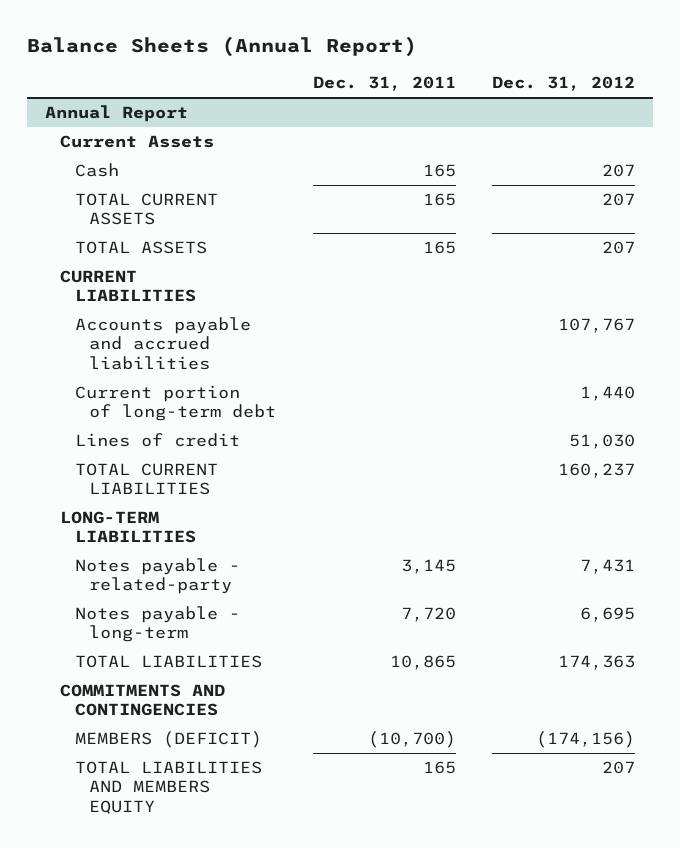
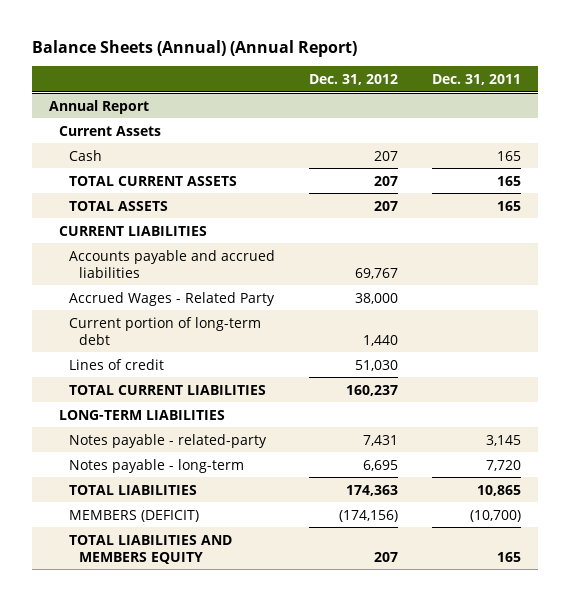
- Balance Sheets (Annual Report)
+ Balance Sheets (Annual) (Annual Report)
- | Dec. 31, 2011 | Dec. 31, 2012
+ | Dec. 31, 2012 | Dec. 31, 2011
@ Annual Report
- Accounts payable and accrued liabilities | | 107,767
+ Accounts payable and accrued liabilities | 69,767 |
+ Accrued Wages - Related Party | 38,000 |
- COMMITMENTS AND CONTINGENCIES

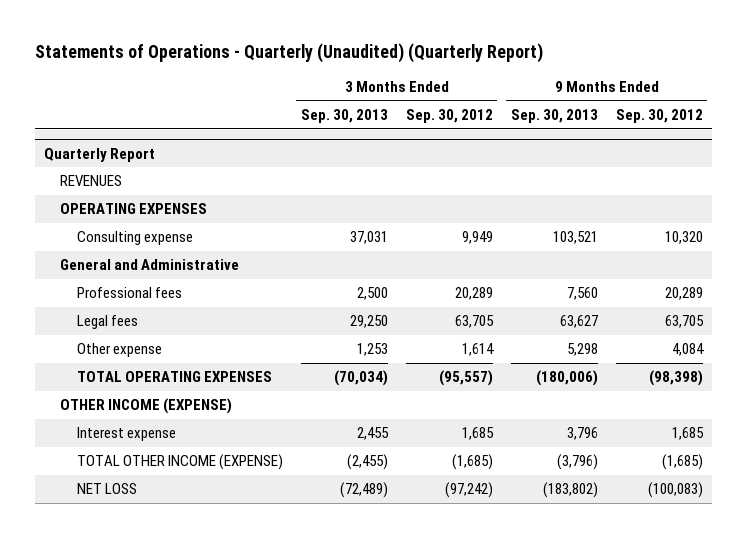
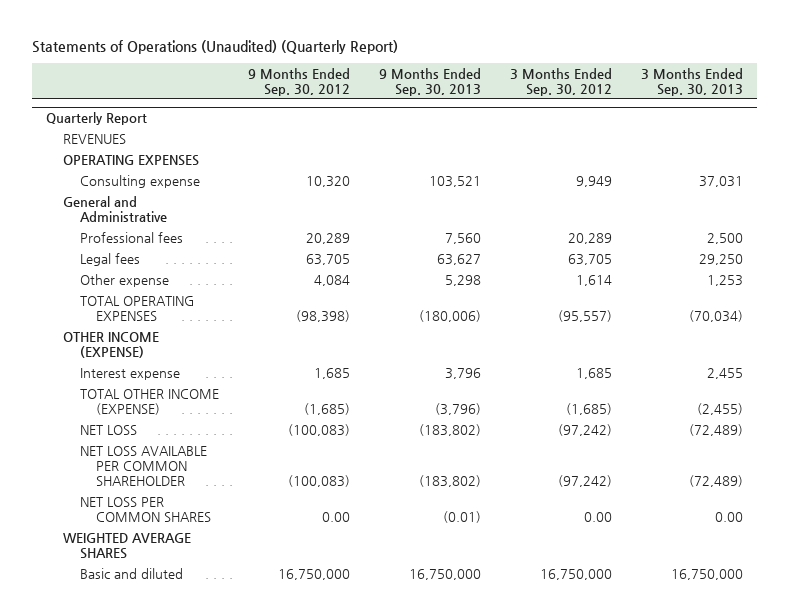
- Statements of Operations - Quarterly (Unaudited) (Quarterly Report)
+ Statements of Operations (Unaudited) (Quarterly Report)
- | 3 Months Ended Sep. 30, 2013 | 3 Months Ended Sep. 30, 2012 | 9 Months Ended Sep. 30, 2013 | 9 Months Ended Sep. 30, 2012
+ | 9 Months Ended Sep. 30, 2012 | 9 Months Ended Sep. 30, 2013 | 3 Months Ended Sep. 30, 2012 | 3 Months Ended Sep. 30, 2013
@ Quarterly Report
+ NET LOSS AVAILABLE PER COMMON SHAREHOLDER | (100,083) | (183,802) | (97,242) | (72,489)
+ NET LOSS PER COMMON SHARES | 0.00 | (0.01) | 0.00 | 0.00
+ WEIGHTED AVERAGE SHARES
+ Basic and diluted | 16,750,000 | 16,750,000 | 16,750,000 | 16,750,000

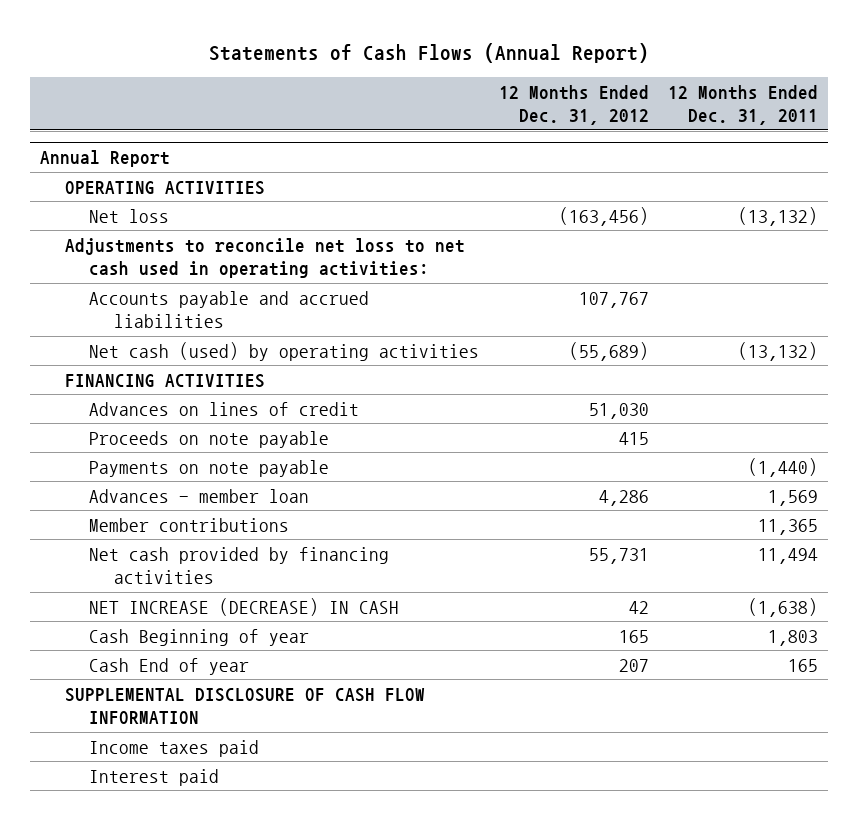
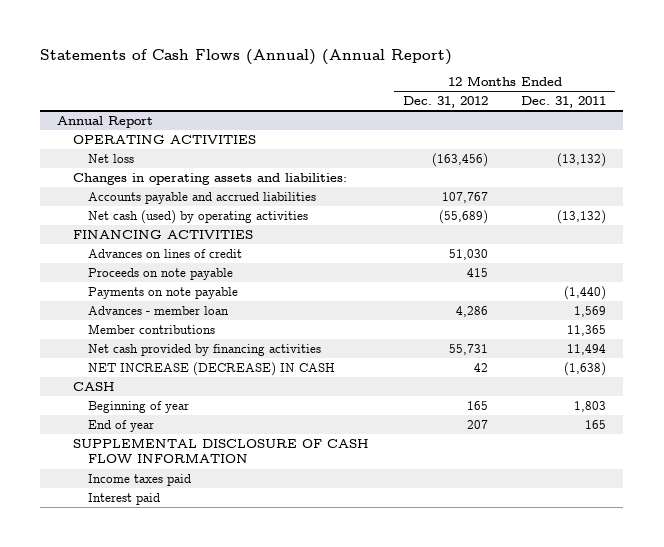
- Statements of Cash Flows (Annual Report)
+ Statements of Cash Flows (Annual) (Annual Report)
@ Annual Report
- Adjustments to reconcile net loss to net cash used in operating activities:
+ Changes in operating assets and liabilities:
- Cash Beginning of year | 165 | 1,803
- Cash End of year | 207 | 165
+ CASH
+ Beginning of year | 165 | 1,803
+ End of year | 207 | 165

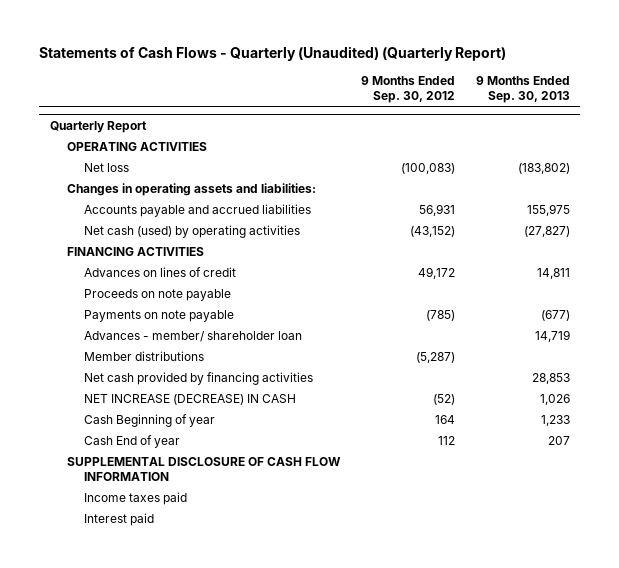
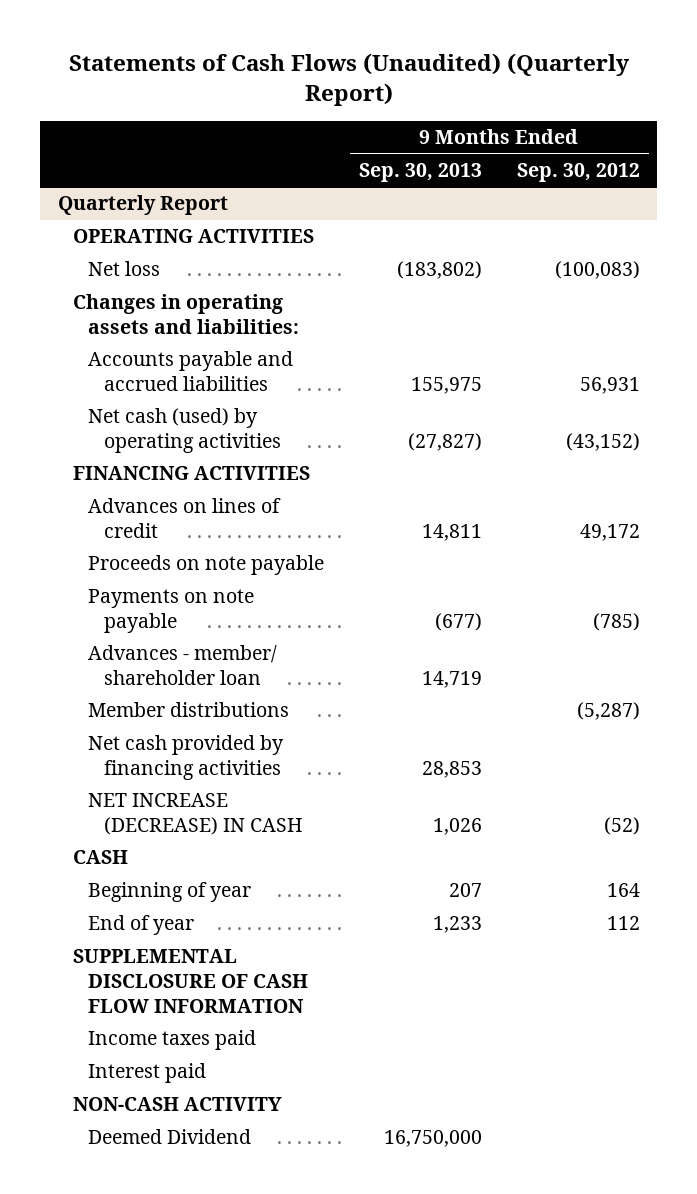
- Statements of Cash Flows - Quarterly (Unaudited) (Quarterly Report)
+ Statements of Cash Flows (Unaudited) (Quarterly Report)
- | 9 Months Ended Sep. 30, 2012 | 9 Months Ended Sep. 30, 2013
+ | 9 Months Ended Sep. 30, 2013 | 9 Months Ended Sep. 30, 2012
@ Quarterly Report
- Cash Beginning of year | 164 | 1,233
- Cash End of year | 112 | 207
+ CASH
+ Beginning of year | 207 | 164
+ End of year | 1,233 | 112
+ NON-CASH ACTIVITY
+ Deemed Dividend | 16,750,000 |

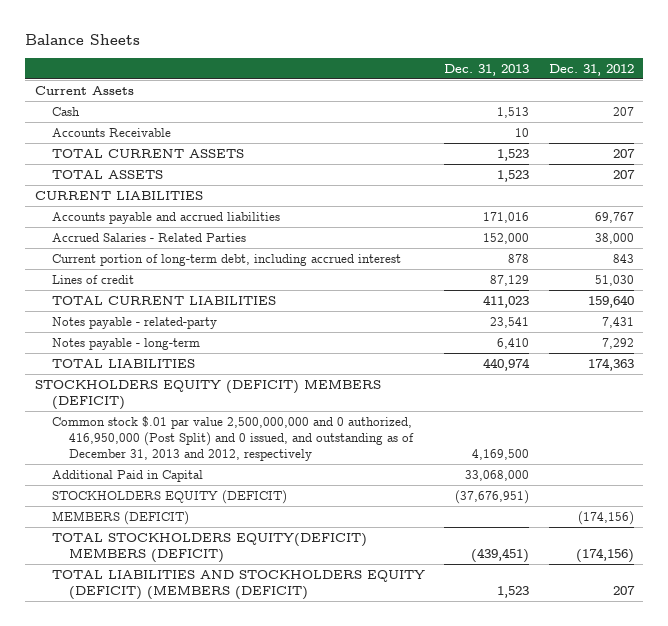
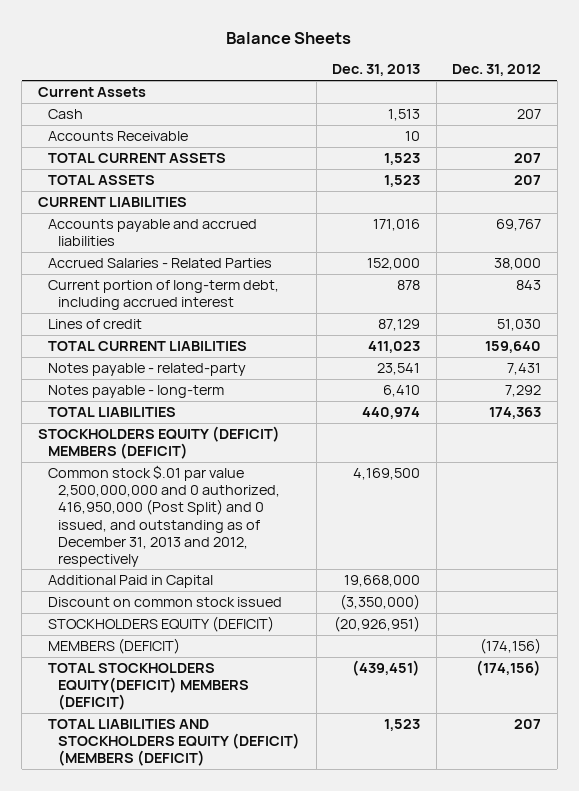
- Additional Paid in Capital | 33,068,000 |
- STOCKHOLDERS EQUITY (DEFICIT) | (37,676,951) |
+ Additional Paid in Capital | 19,668,000 |
+ Discount on common stock issued | (3,350,000) |
+ STOCKHOLDERS EQUITY (DEFICIT) | (20,926,951) |

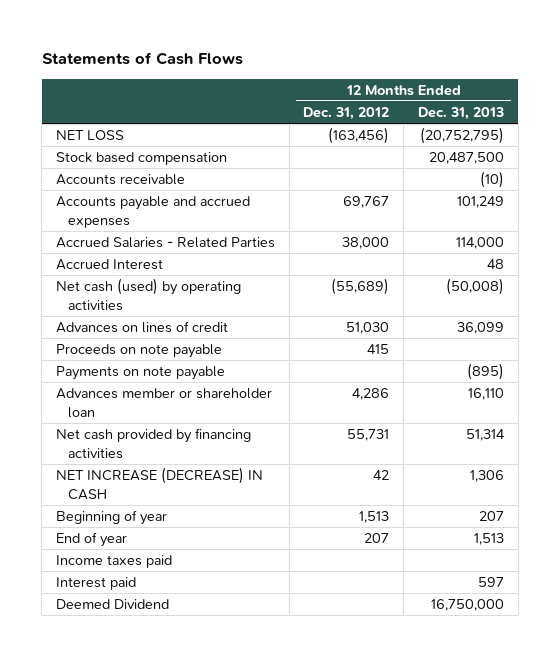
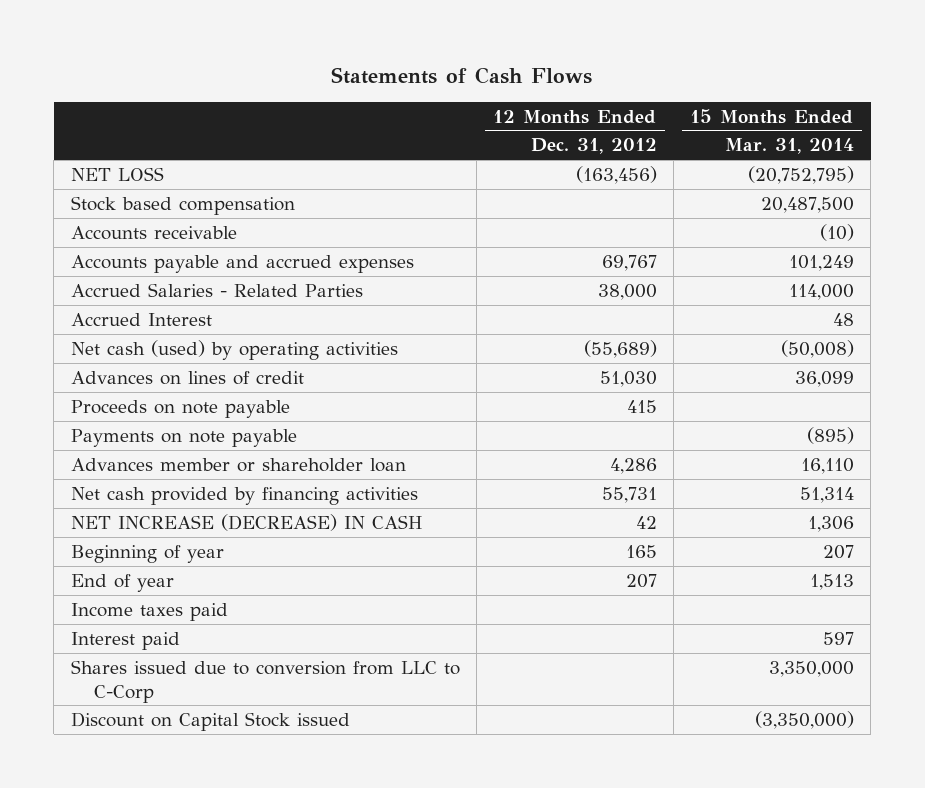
- | 12 Months Ended Dec. 31, 2012 | 12 Months Ended Dec. 31, 2013
+ | 12 Months Ended Dec. 31, 2012 | 15 Months Ended Mar. 31, 2014
- Beginning of year | 1,513 | 207
+ Beginning of year | 165 | 207
- Deemed Dividend | | 16,750,000
+ Shares issued due to conversion from LLC to C-Corp | | 3,350,000
+ Discount on Capital Stock issued | | (3,350,000)

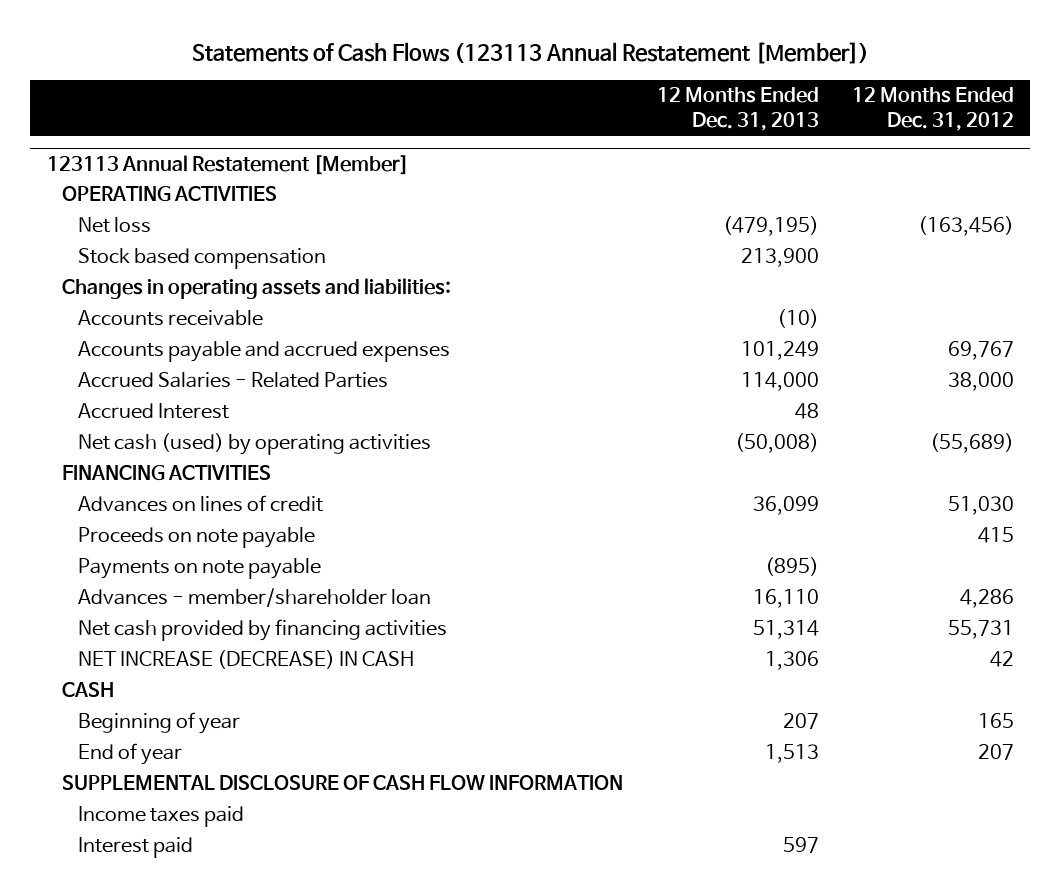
- Statements of Cash Flows
+ Statements of Cash Flows (123113 Annual Restatement [Member])
- | 12 Months Ended Dec. 31, 2012 | 15 Months Ended Mar. 31, 2014
+ | 12 Months Ended Dec. 31, 2013 | 12 Months Ended Dec. 31, 2012
- NET LOSS | (163,456) | (20,752,795)
+ 123113 Annual Restatement [Member]
+ OPERATING ACTIVITIES
+ Net loss | (479,195) | (163,456)
+ Changes in operating assets and liabilities:
+ FINANCING ACTIVITIES
- Advances member or shareholder loan | 4,286 | 16,110
+ Advances - member/shareholder loan | 16,110 | 4,286
+ CASH
+ SUPPLEMENTAL DISCLOSURE OF CASH FLOW INFORMATION
- Shares issued due to conversion from LLC to C-Corp | | 3,350,000
- Discount on Capital Stock issued | | (3,350,000)

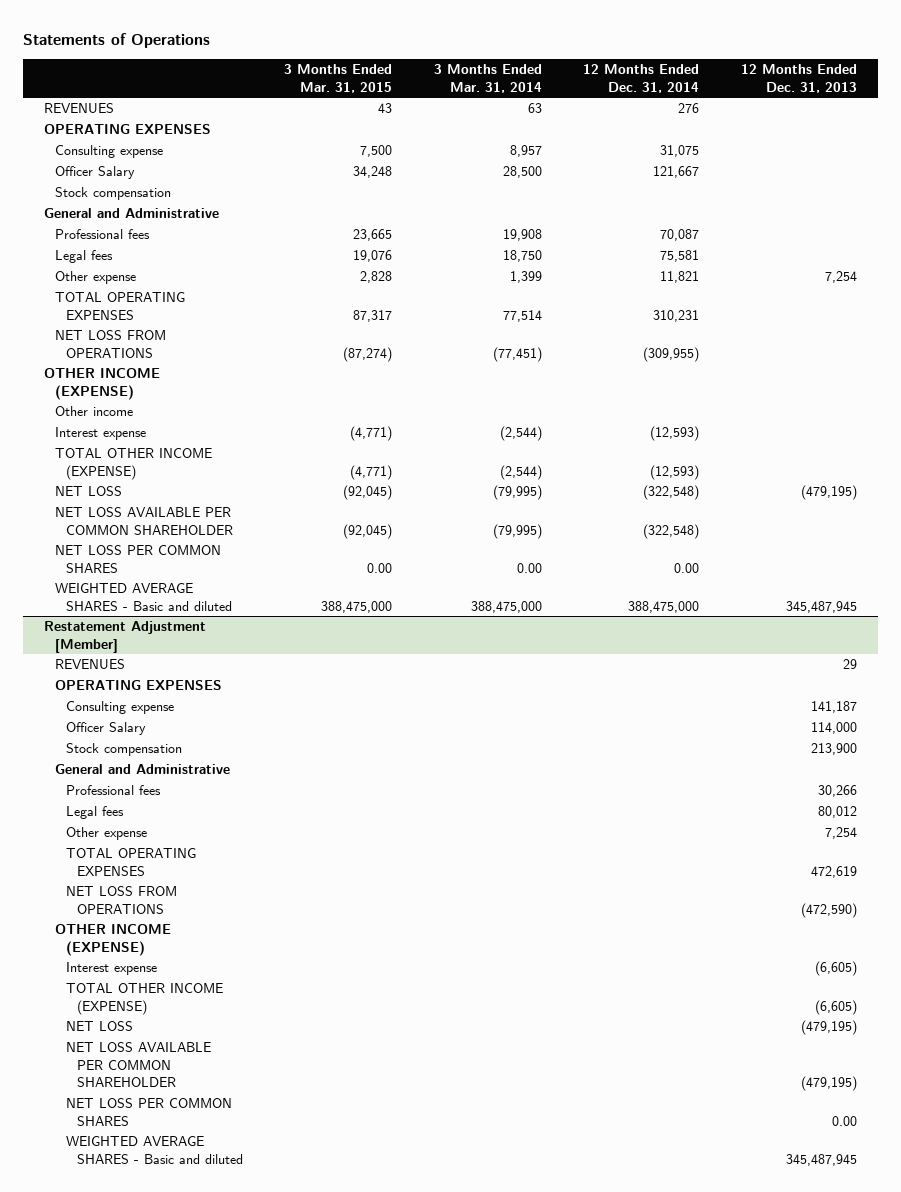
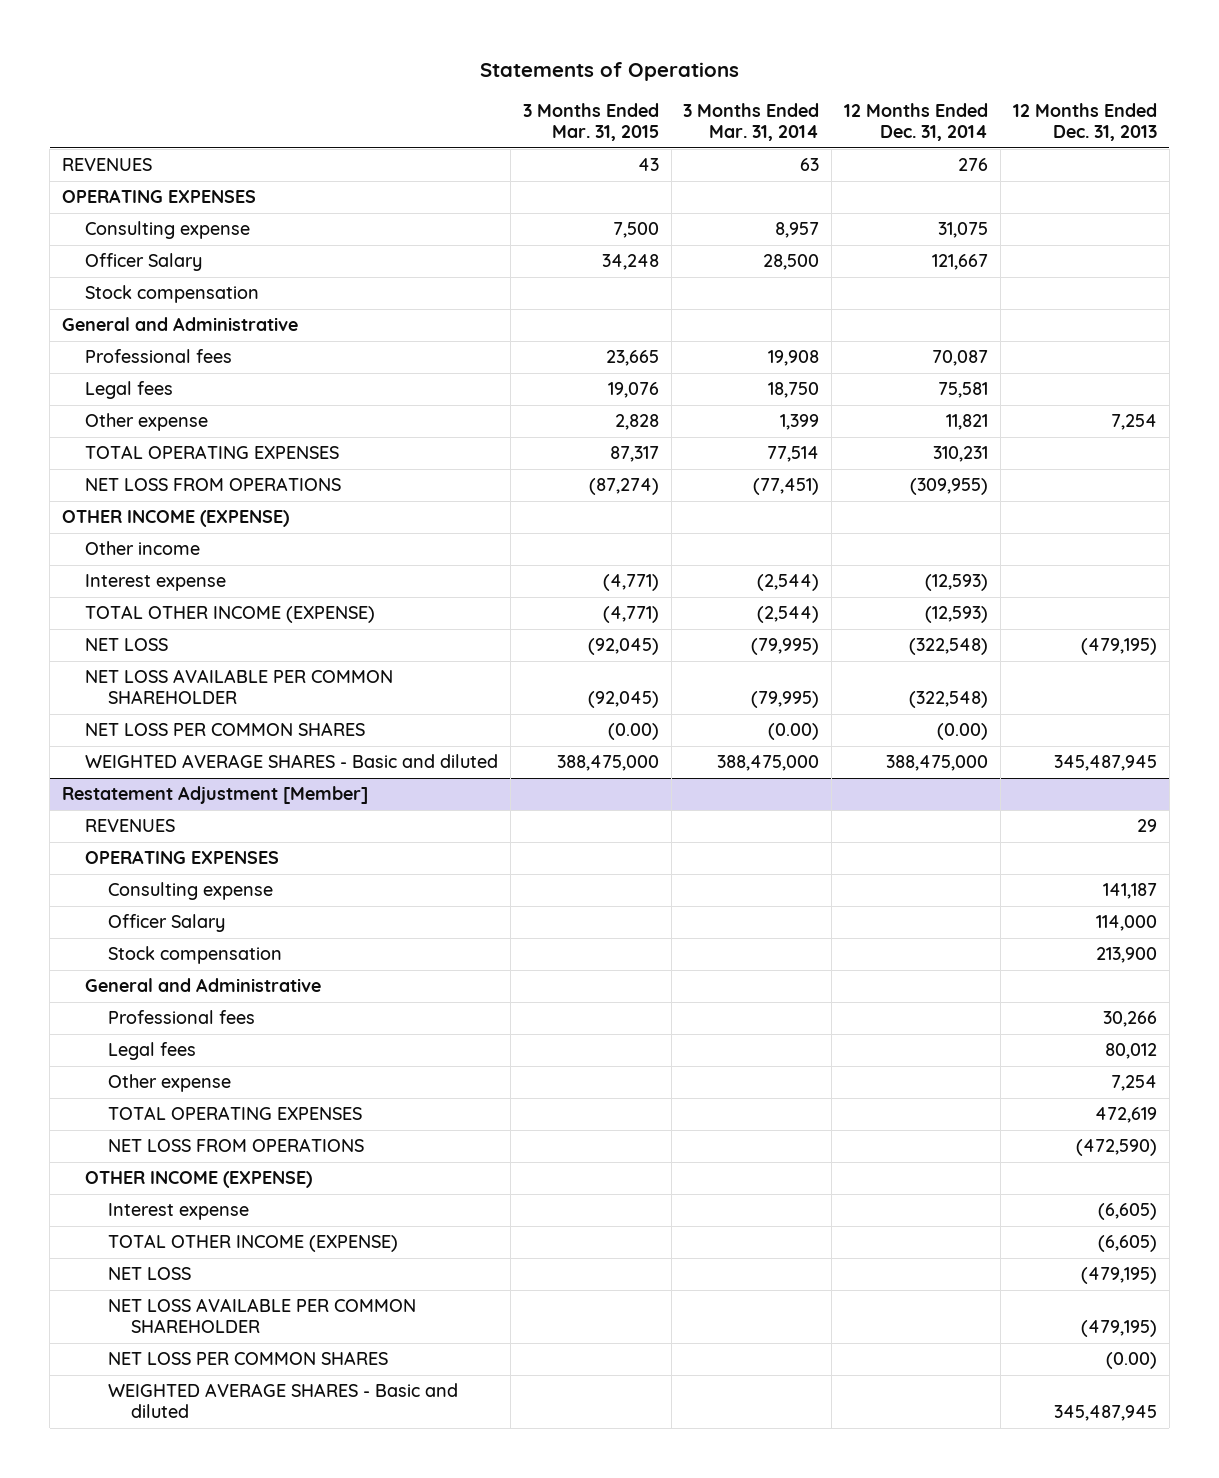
- NET LOSS PER COMMON SHARES | 0.00 | 0.00 | 0.00 |
+ NET LOSS PER COMMON SHARES | (0.00) | (0.00) | (0.00) |
@ Restatement Adjustment [Member]
- NET LOSS PER COMMON SHARES | | | | 0.00
+ NET LOSS PER COMMON SHARES | | | | (0.00)

